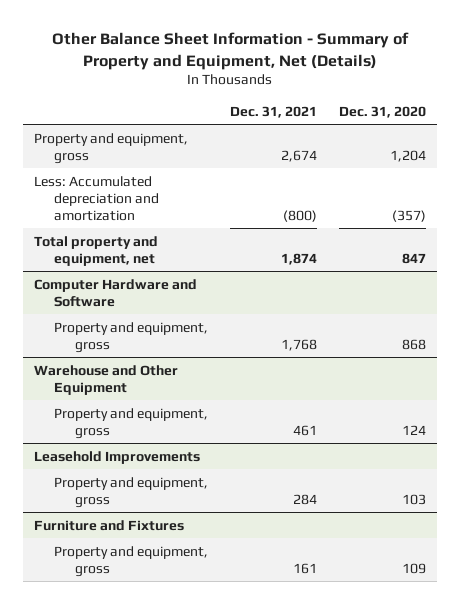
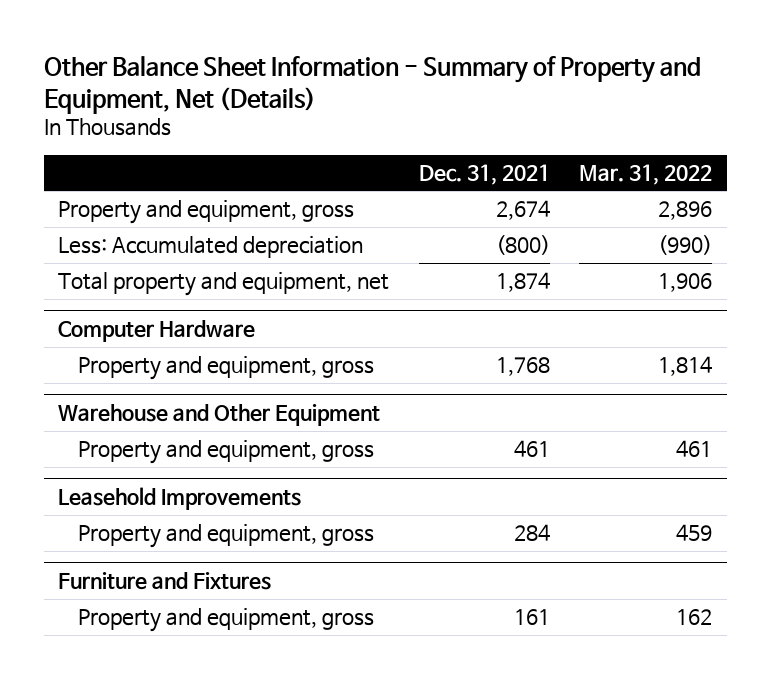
- | Dec. 31, 2021 | Dec. 31, 2020
+ | Dec. 31, 2021 | Mar. 31, 2022
- Less: Accumulated depreciation and amortization | (800) | (357)
+ Less: Accumulated depreciation | (800) | (990)
- Computer Hardware and Software
+ Computer Hardware

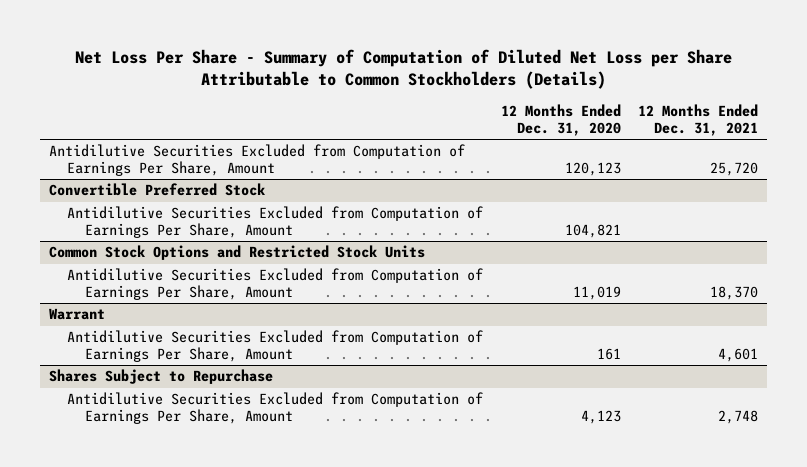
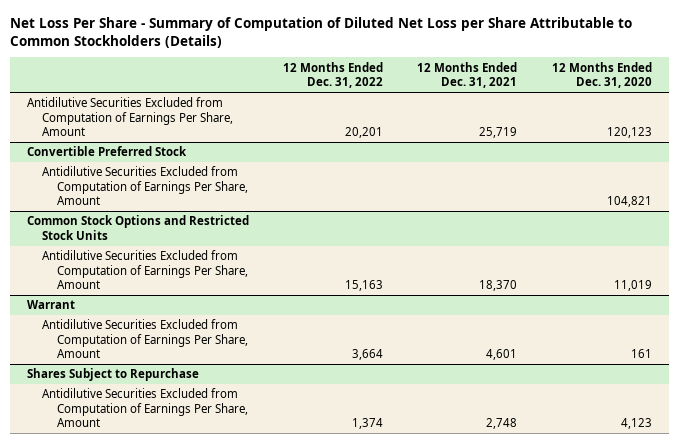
- | 12 Months Ended Dec. 31, 2020 | 12 Months Ended Dec. 31, 2021
+ | 12 Months Ended Dec. 31, 2022 | 12 Months Ended Dec. 31, 2021 | 12 Months Ended Dec. 31, 2020
- Antidilutive Securities Excluded from Computation of Earnings Per Share, Amount | 120,123 | 25,720
+ Antidilutive Securities Excluded from Computation of Earnings Per Share, Amount | 20,201 | 25,719 | 120,123

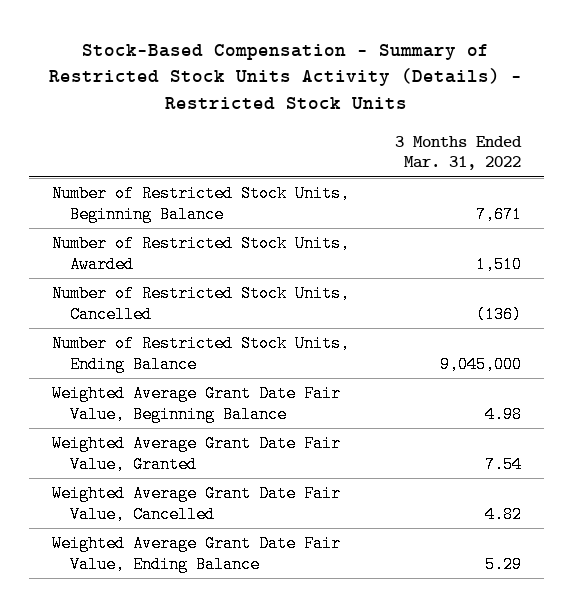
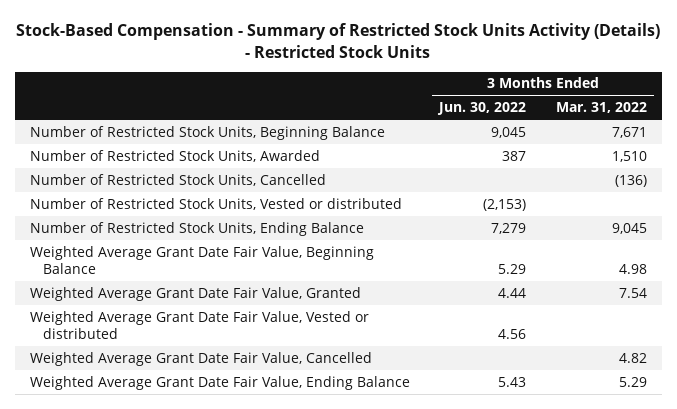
- | 3 Months Ended Mar. 31, 2022
+ | 3 Months Ended Jun. 30, 2022 | 3 Months Ended Mar. 31, 2022
- Number of Restricted Stock Units, Ending Balance | 9,045,000
+ Number of Restricted Stock Units, Vested or distributed | (2,153) |
+ Number of Restricted Stock Units, Ending Balance | 7,279 | 9,045
+ Weighted Average Grant Date Fair Value, Vested or distributed | 4.56 |

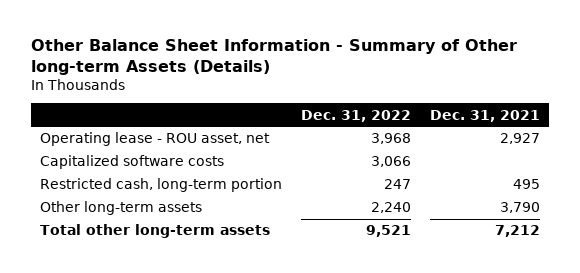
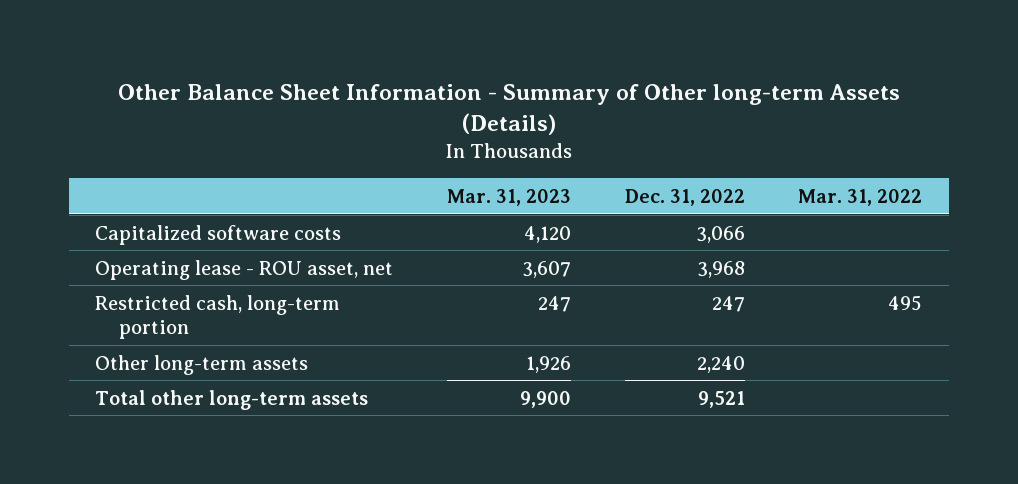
- | Dec. 31, 2022 | Dec. 31, 2021
+ | Mar. 31, 2023 | Dec. 31, 2022 | Mar. 31, 2022
moved down: Operating lease - ROU asset, net | 3,607 | 3,968 |

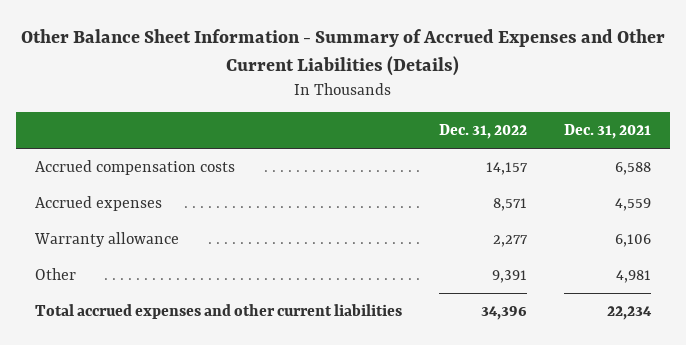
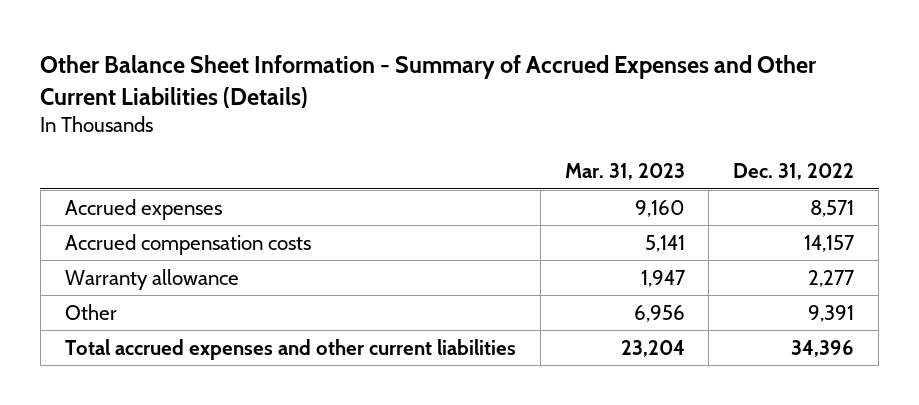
- | Dec. 31, 2022 | Dec. 31, 2021
+ | Mar. 31, 2023 | Dec. 31, 2022
moved down: Accrued compensation costs | 5,141 | 14,157

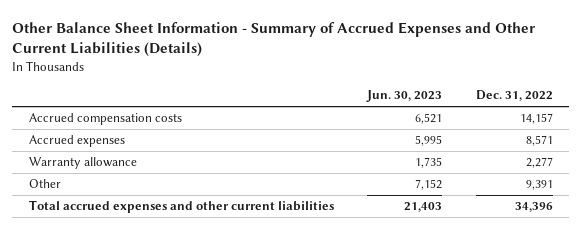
- | Mar. 31, 2023 | Dec. 31, 2022
+ | Jun. 30, 2023 | Dec. 31, 2022
moved down: Accrued expenses | 5,995 | 8,571

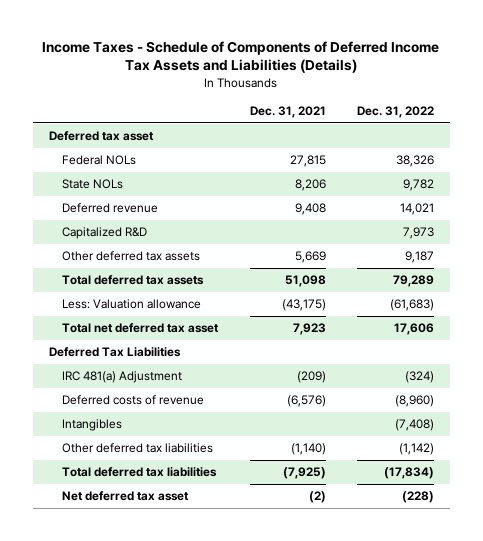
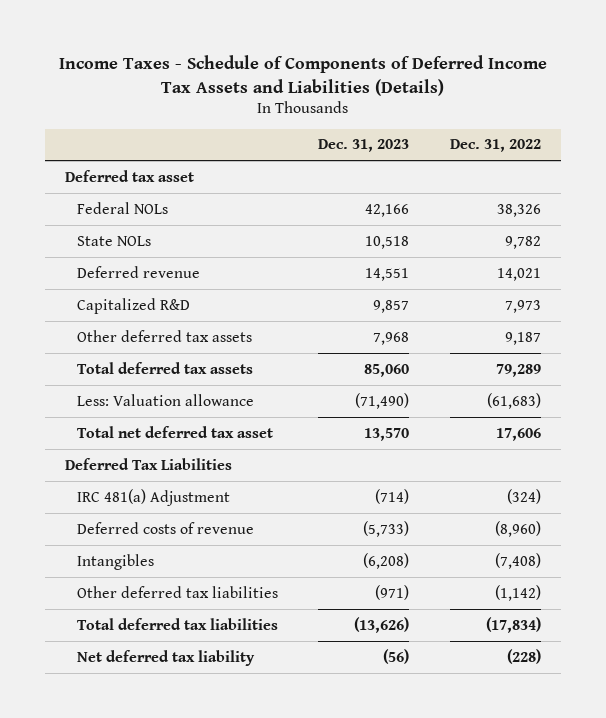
- | Dec. 31, 2021 | Dec. 31, 2022
+ | Dec. 31, 2023 | Dec. 31, 2022
- Net deferred tax asset | (2) | (228)
+ Net deferred tax liability | (56) | (228)

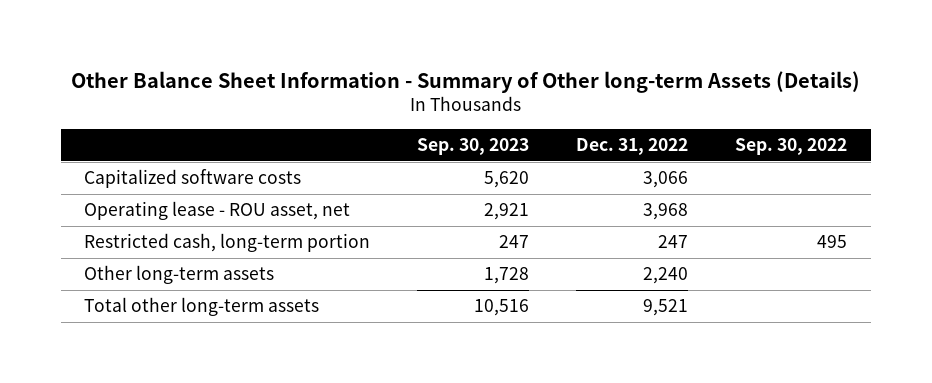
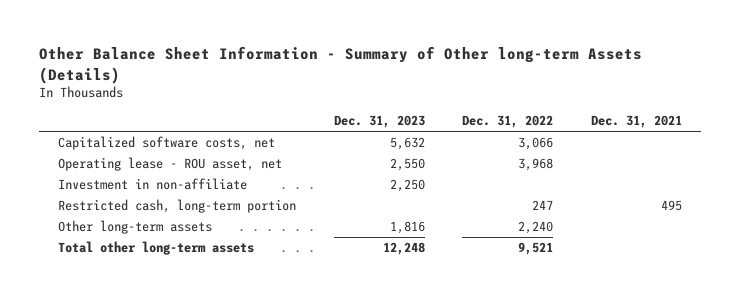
- | Sep. 30, 2023 | Dec. 31, 2022 | Sep. 30, 2022
+ | Dec. 31, 2023 | Dec. 31, 2022 | Dec. 31, 2021
- Capitalized software costs | 5,620 | 3,066 |
+ Capitalized software costs, net | 5,632 | 3,066 |
+ Investment in non-affiliate | 2,250 | |

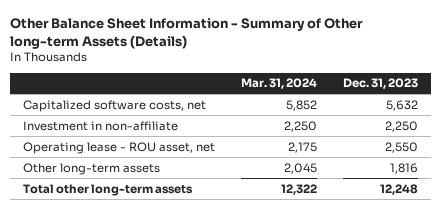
- | Dec. 31, 2023 | Dec. 31, 2022 | Dec. 31, 2021
+ | Mar. 31, 2024 | Dec. 31, 2023
- Restricted cash, long-term portion | | 247 | 495
moved down: Operating lease - ROU asset, net | 2,175 | 2,550

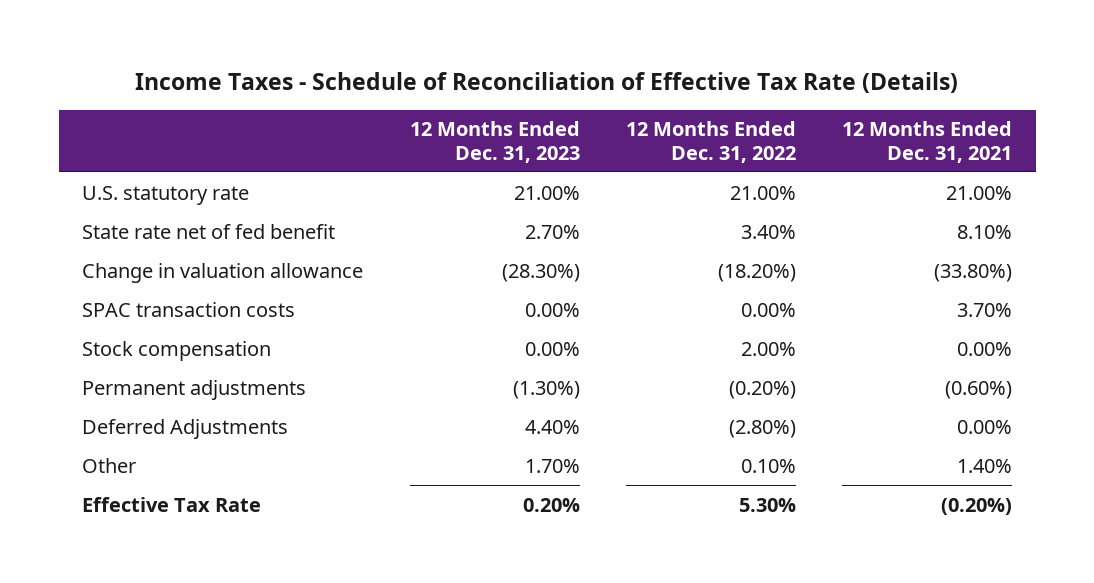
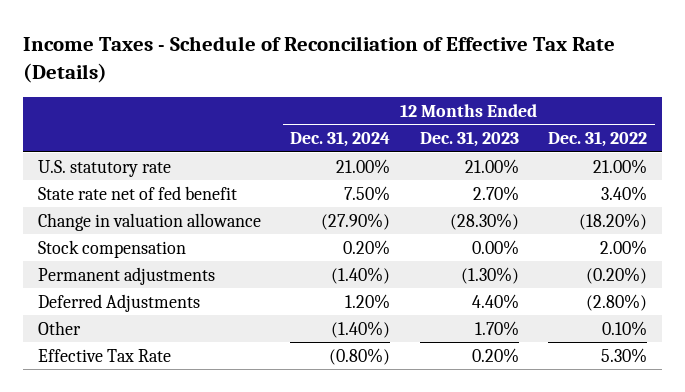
- | 12 Months Ended Dec. 31, 2023 | 12 Months Ended Dec. 31, 2022 | 12 Months Ended Dec. 31, 2021
+ | 12 Months Ended Dec. 31, 2024 | 12 Months Ended Dec. 31, 2023 | 12 Months Ended Dec. 31, 2022
- SPAC transaction costs | 0.00% | 0.00% | 3.70%

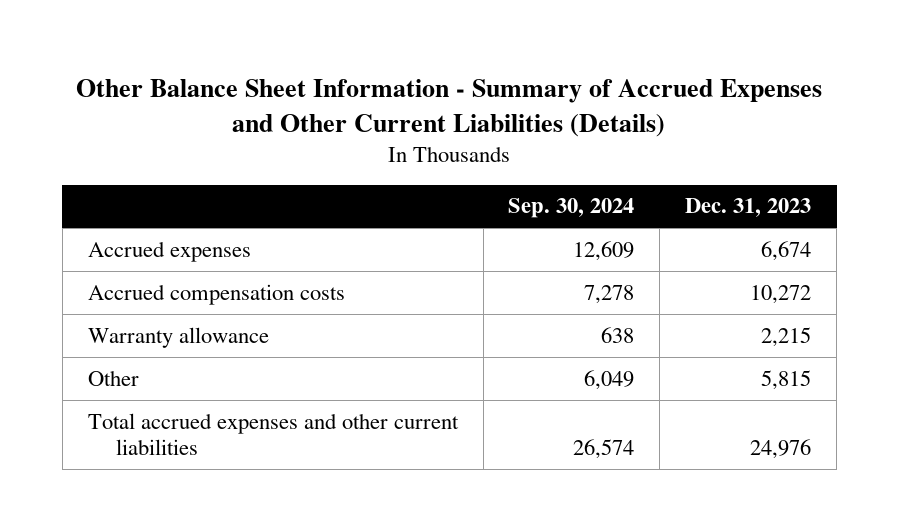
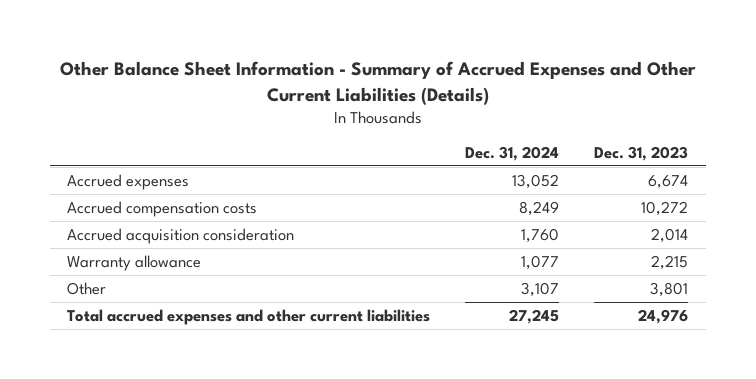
- | Sep. 30, 2024 | Dec. 31, 2023
+ | Dec. 31, 2024 | Dec. 31, 2023
+ Accrued acquisition consideration | 1,760 | 2,014
- Other | 6,049 | 5,815
+ Other | 3,107 | 3,801

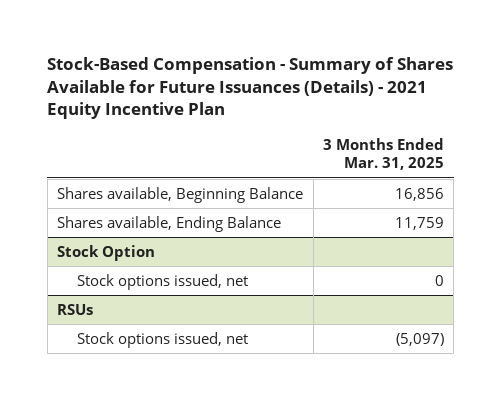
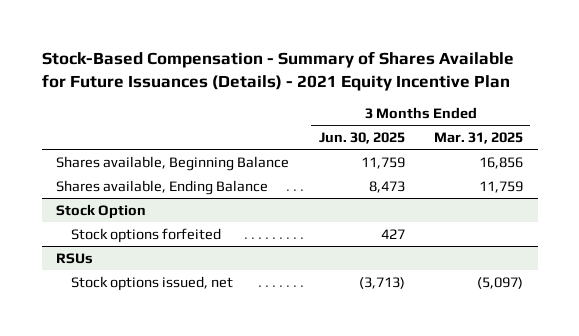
- | 3 Months Ended Mar. 31, 2025
+ | 3 Months Ended Jun. 30, 2025 | 3 Months Ended Mar. 31, 2025
@ Stock Option
- Stock options issued, net | 0
+ Stock options forfeited | 427 |

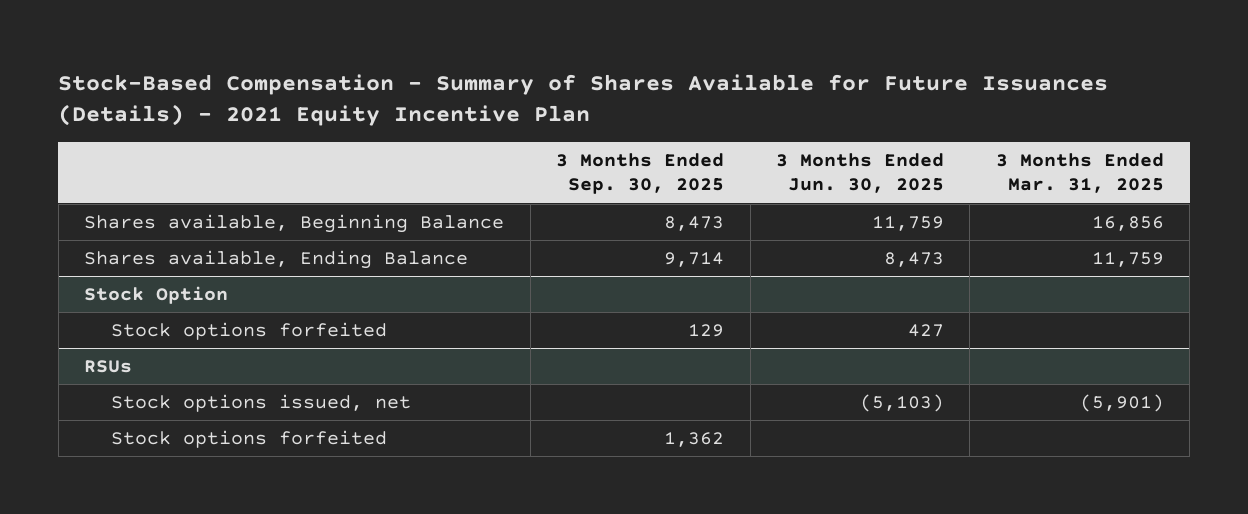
- | 3 Months Ended Jun. 30, 2025 | 3 Months Ended Mar. 31, 2025
+ | 3 Months Ended Sep. 30, 2025 | 3 Months Ended Jun. 30, 2025 | 3 Months Ended Mar. 31, 2025
@ RSUs
- Stock options issued, net | (3,713) | (5,097)
+ Stock options issued, net | | (5,103) | (5,901)
+ Stock options forfeited | 1,362 | |

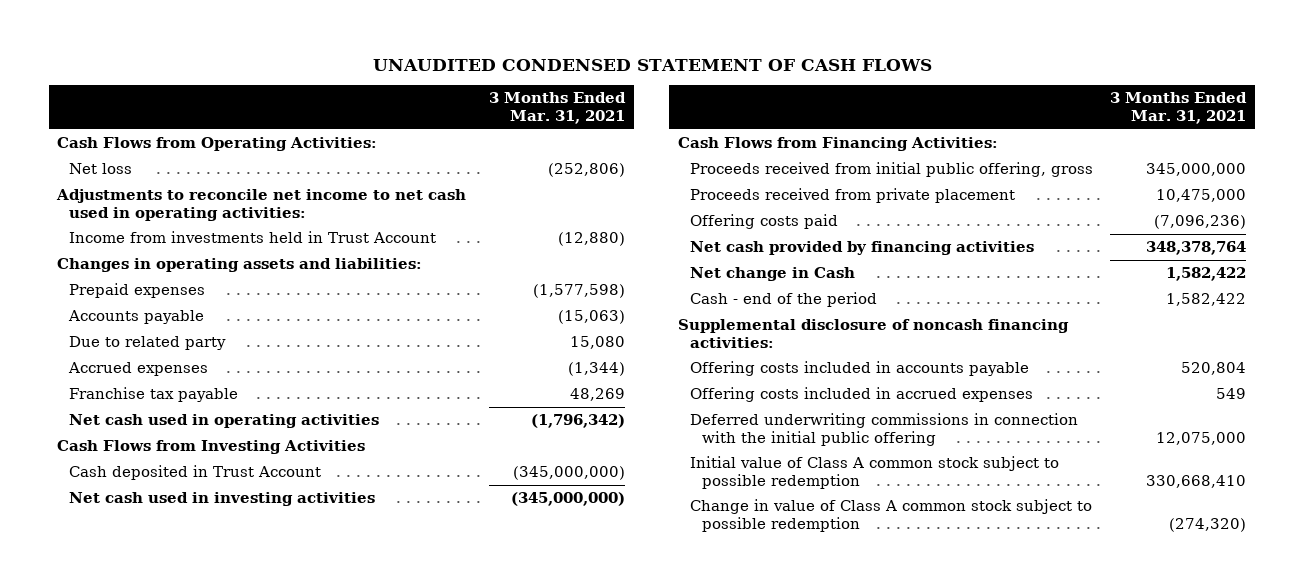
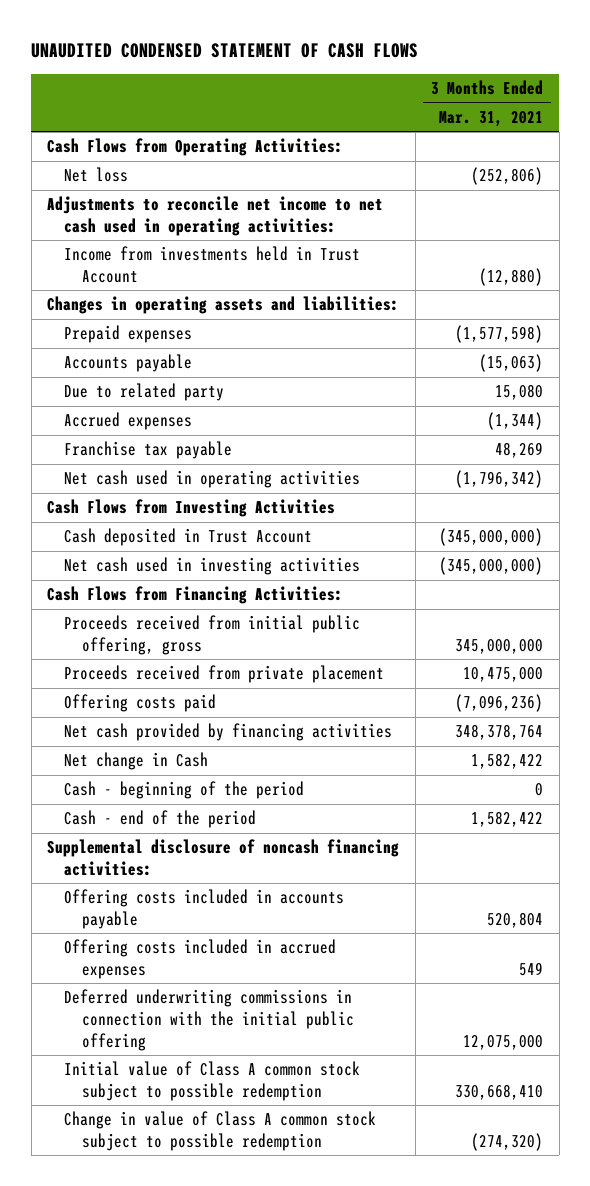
+ Cash - beginning of the period | 0

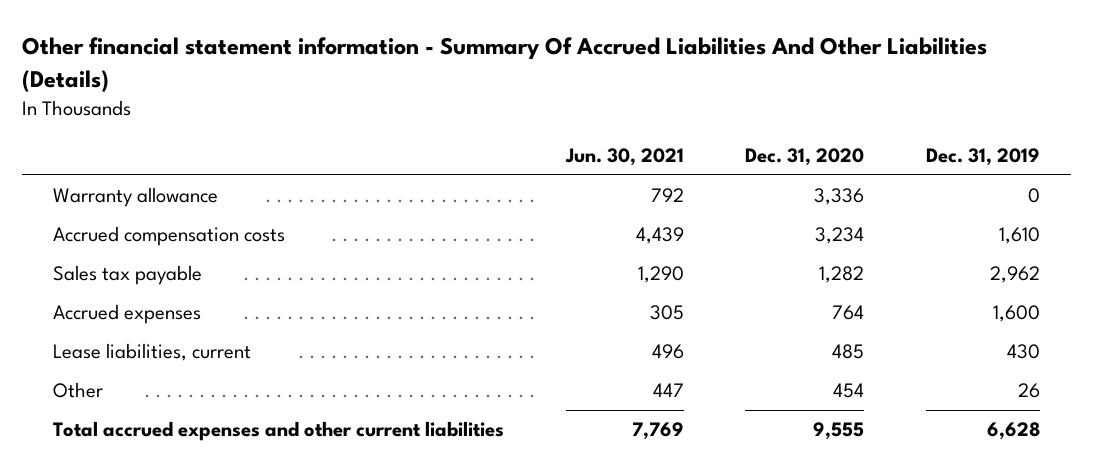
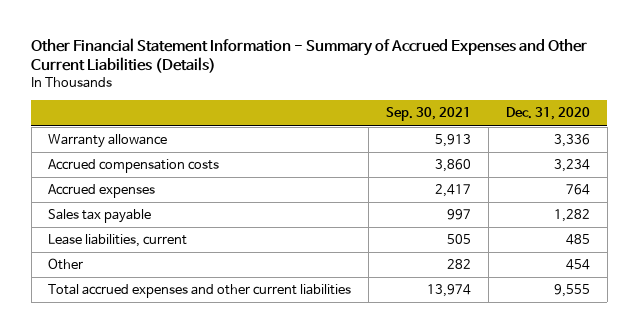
- Other financial statement information - Summary Of Accrued Liabilities And Other Liabilities (Details)
+ Other Financial Statement Information - Summary of Accrued Expenses and Other Current Liabilities (Details)
- | Jun. 30, 2021 | Dec. 31, 2020 | Dec. 31, 2019
+ | Sep. 30, 2021 | Dec. 31, 2020
moved down: Sales tax payable | 997 | 1,282

